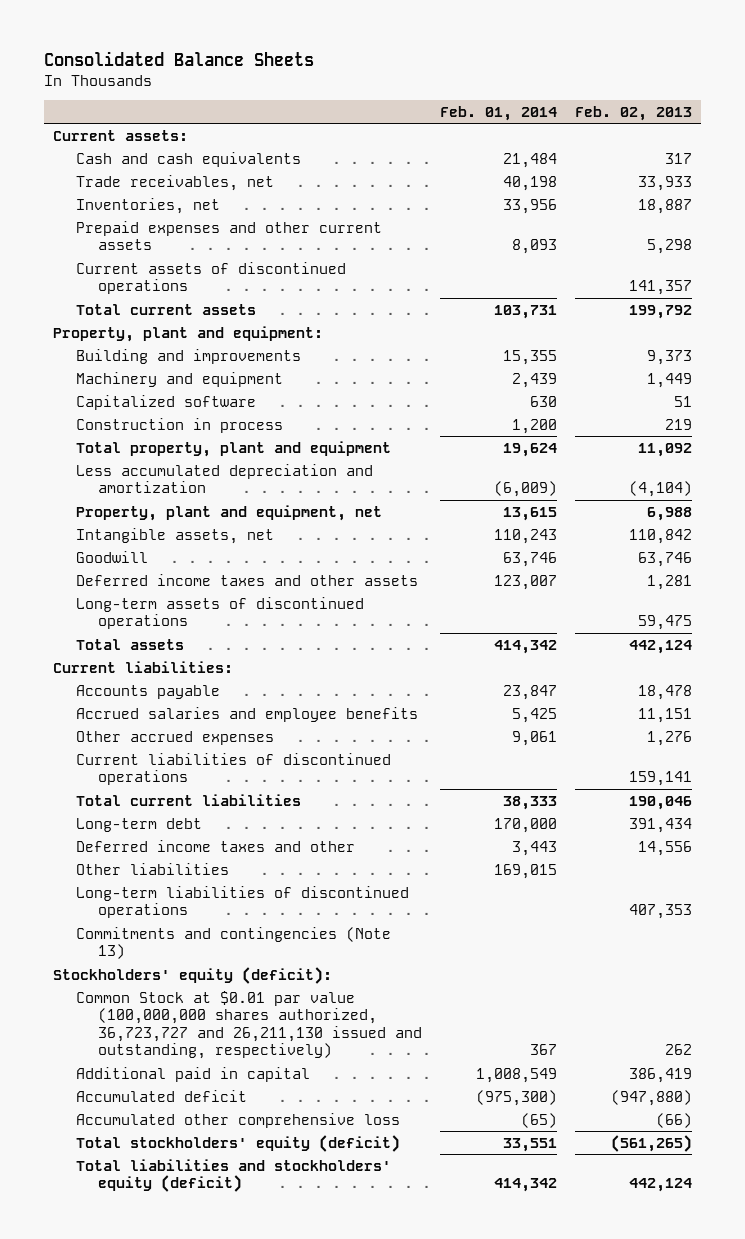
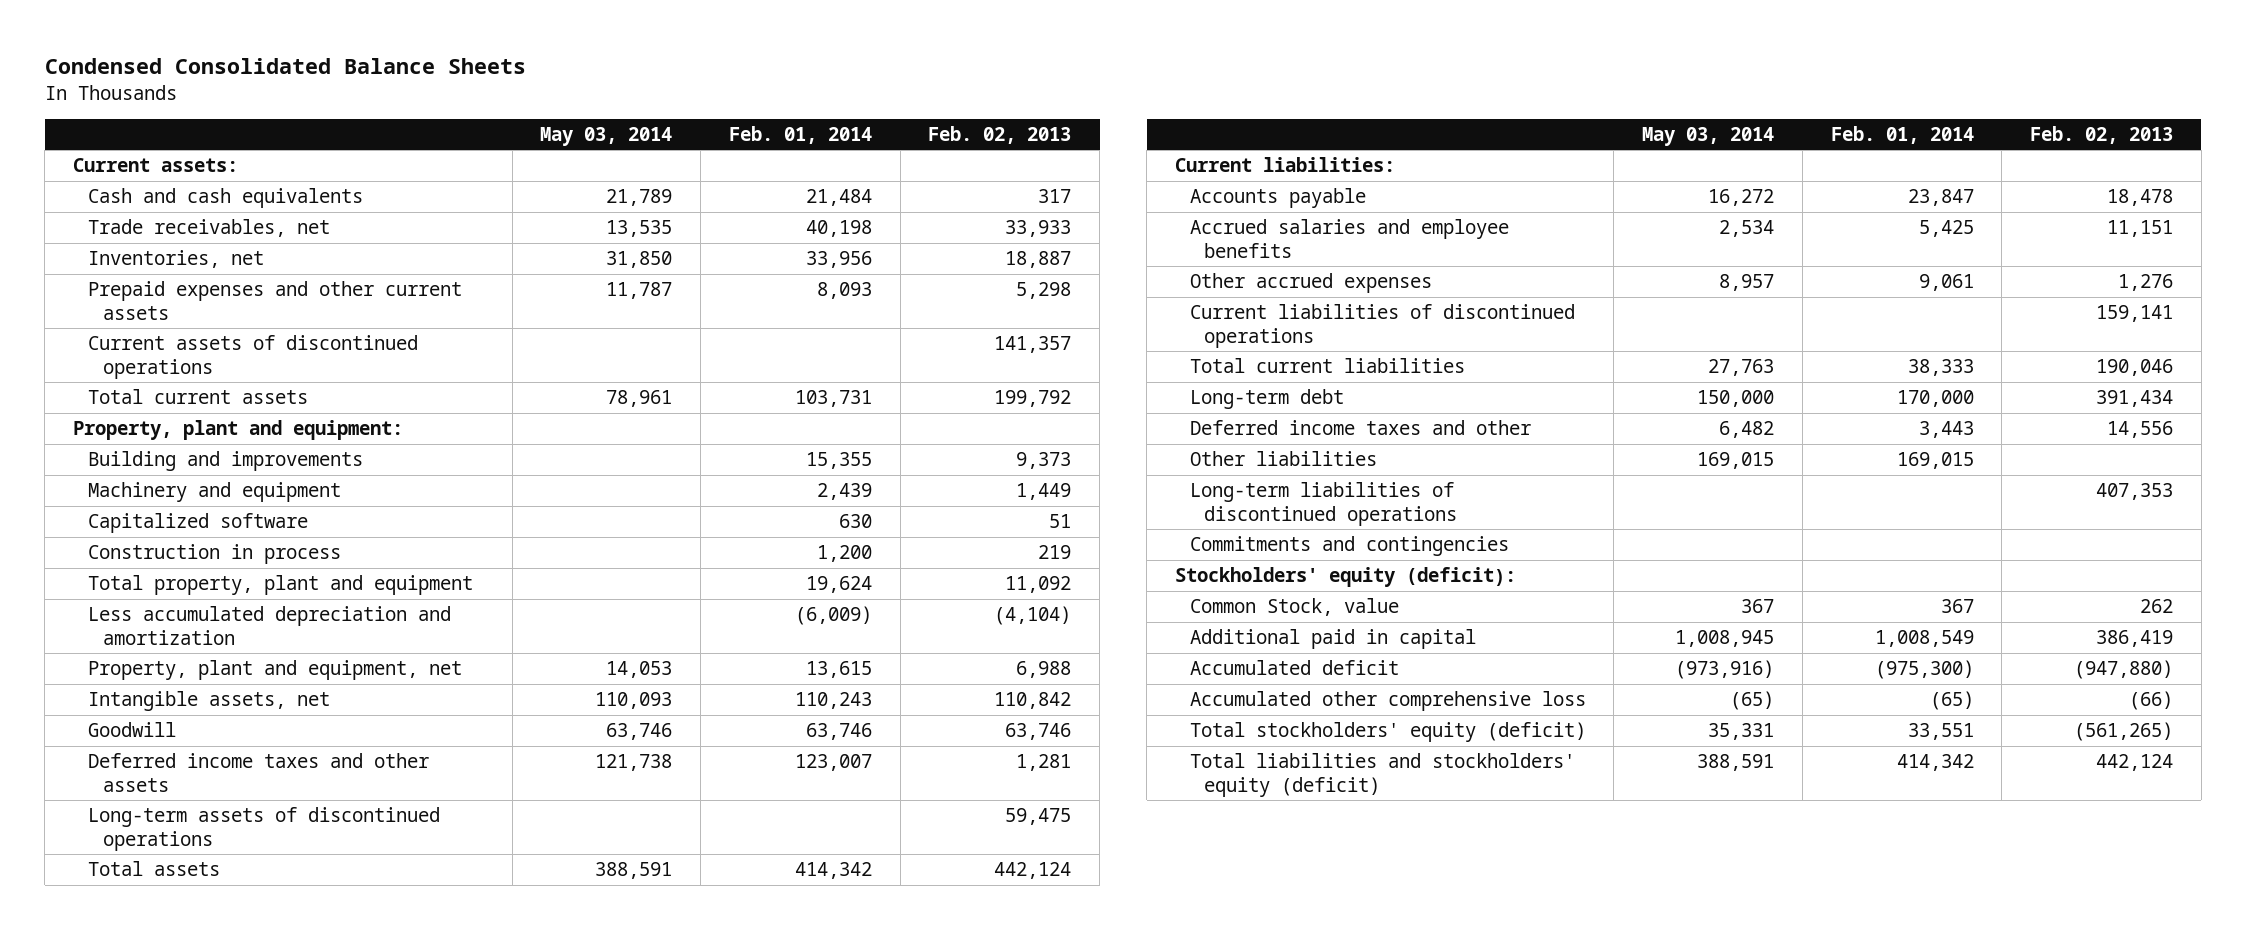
- Consolidated Balance Sheets
+ Condensed Consolidated Balance Sheets
- | Feb. 01, 2014 | Feb. 02, 2013
+ | May 03, 2014 | Feb. 01, 2014 | Feb. 02, 2013
- Commitments and contingencies (Note 13)
+ Commitments and contingencies
- Common Stock at $0.01 par value (100,000,000 shares authorized, 36,723,727 and 26,211,130 issued and outstanding, respectively) | 367 | 262
+ Common Stock, value | 367 | 367 | 262

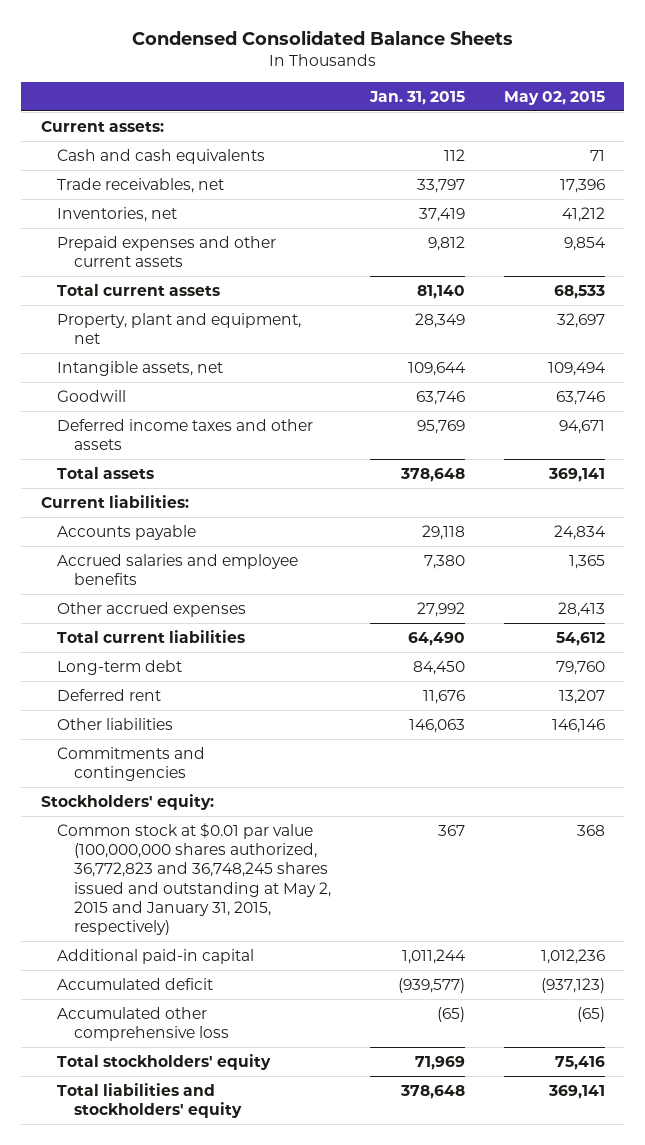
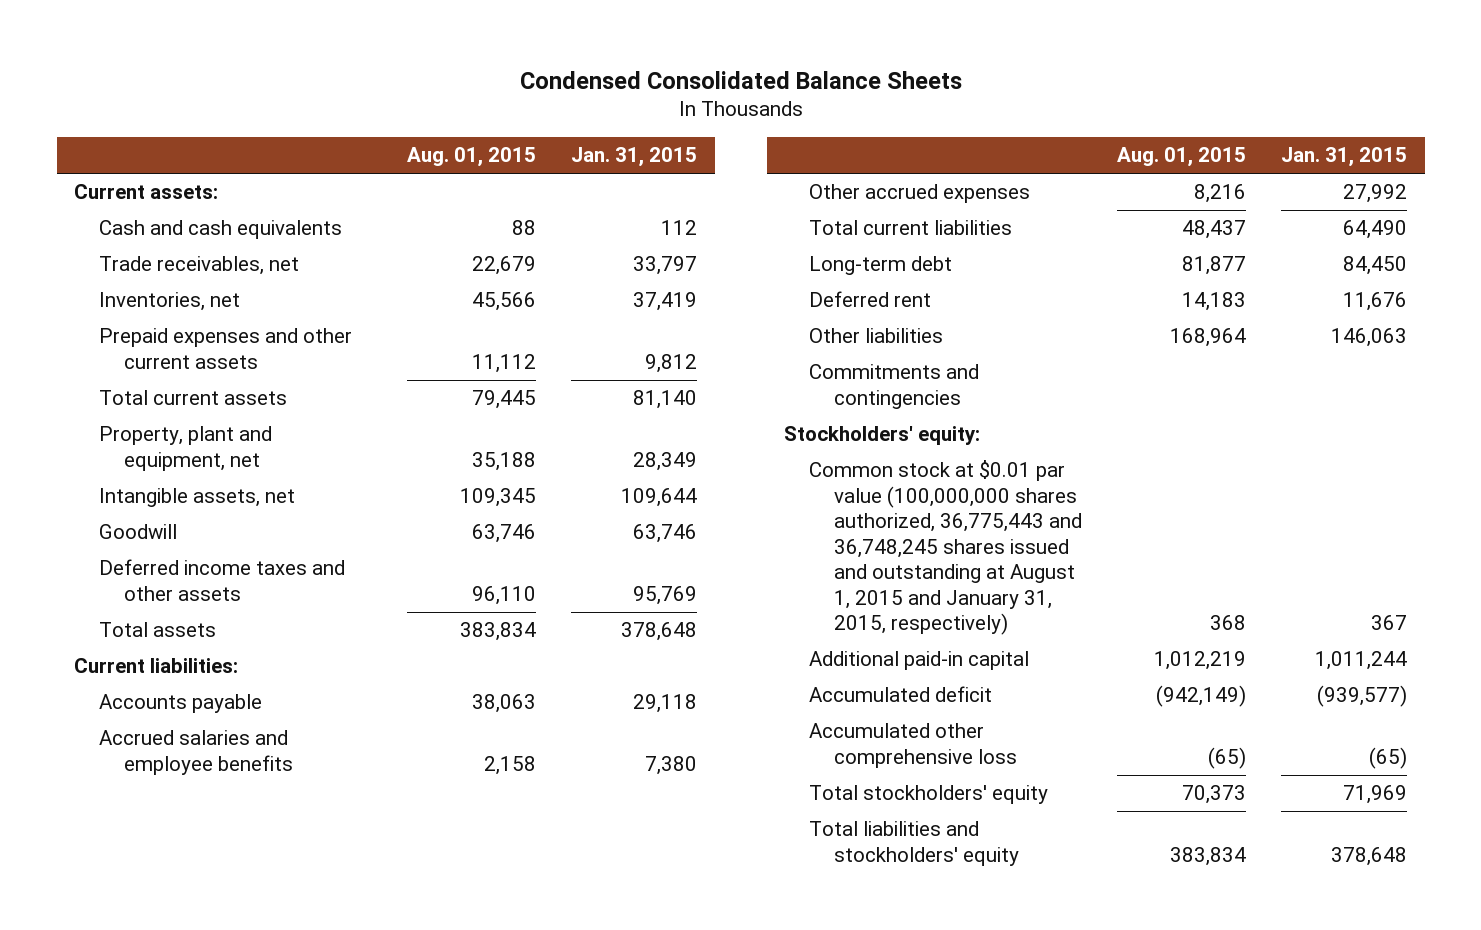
- | Jan. 31, 2015 | May 02, 2015
+ | Aug. 01, 2015 | Jan. 31, 2015
- Common stock at $0.01 par value (100,000,000 shares authorized, 36,772,823 and 36,748,245 shares issued and outstanding at May 2, 2015 and January 31, 2015, respectively) | 367 | 368
+ Common stock at $0.01 par value (100,000,000 shares authorized, 36,775,443 and 36,748,245 shares issued and outstanding at August 1, 2015 and January 31, 2015, respectively) | 368 | 367

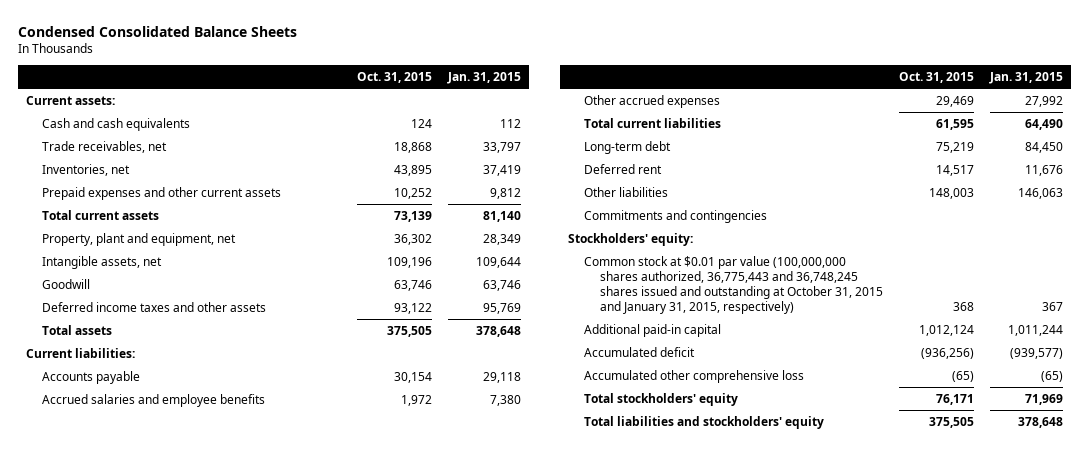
- | Aug. 01, 2015 | Jan. 31, 2015
+ | Oct. 31, 2015 | Jan. 31, 2015
- Common stock at $0.01 par value (100,000,000 shares authorized, 36,775,443 and 36,748,245 shares issued and outstanding at August 1, 2015 and January 31, 2015, respectively) | 368 | 367
+ Common stock at $0.01 par value (100,000,000 shares authorized, 36,775,443 and 36,748,245 shares issued and outstanding at October 31, 2015 and January 31, 2015, respectively) | 368 | 367

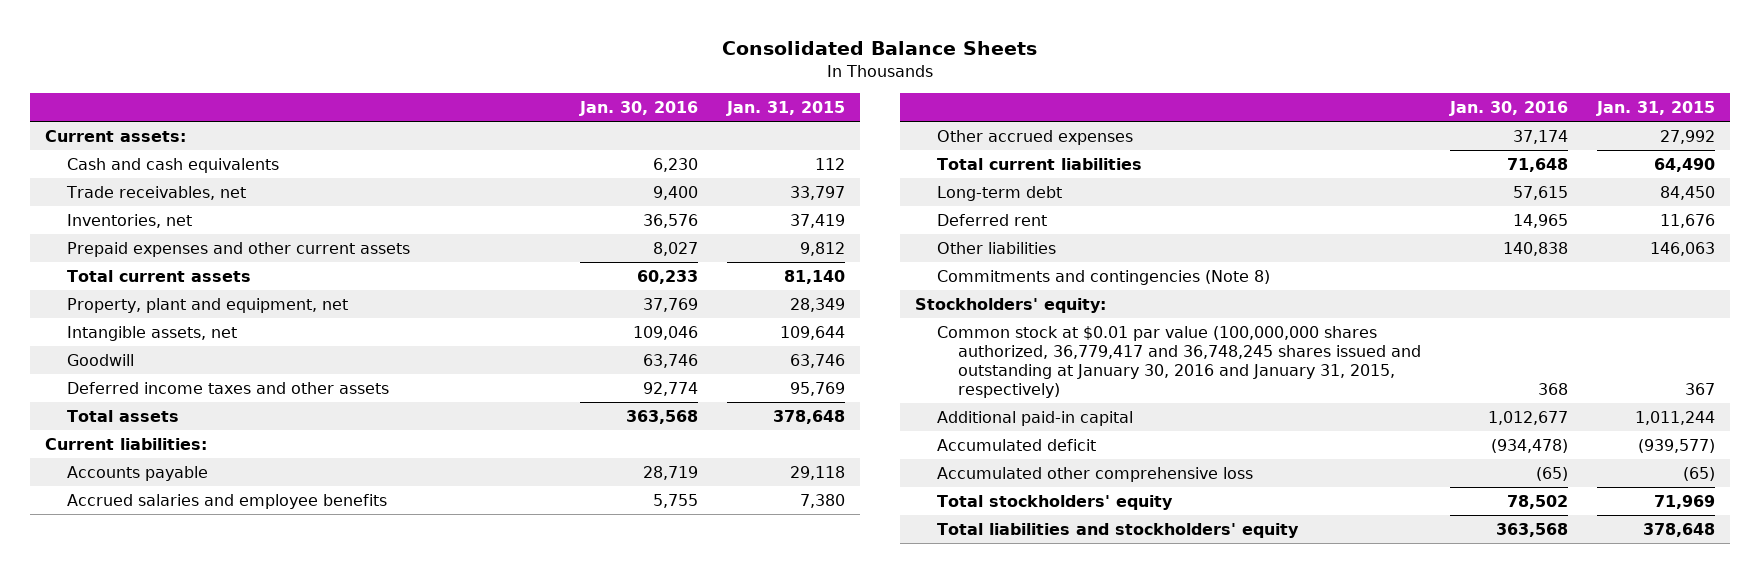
- Condensed Consolidated Balance Sheets
+ Consolidated Balance Sheets
- | Oct. 31, 2015 | Jan. 31, 2015
+ | Jan. 30, 2016 | Jan. 31, 2015
- Commitments and contingencies
+ Commitments and contingencies (Note 8)
- Common stock at $0.01 par value (100,000,000 shares authorized, 36,775,443 and 36,748,245 shares issued and outstanding at October 31, 2015 and January 31, 2015, respectively) | 368 | 367
+ Common stock at $0.01 par value (100,000,000 shares authorized, 36,779,417 and 36,748,245 shares issued and outstanding at January 30, 2016 and January 31, 2015, respectively) | 368 | 367

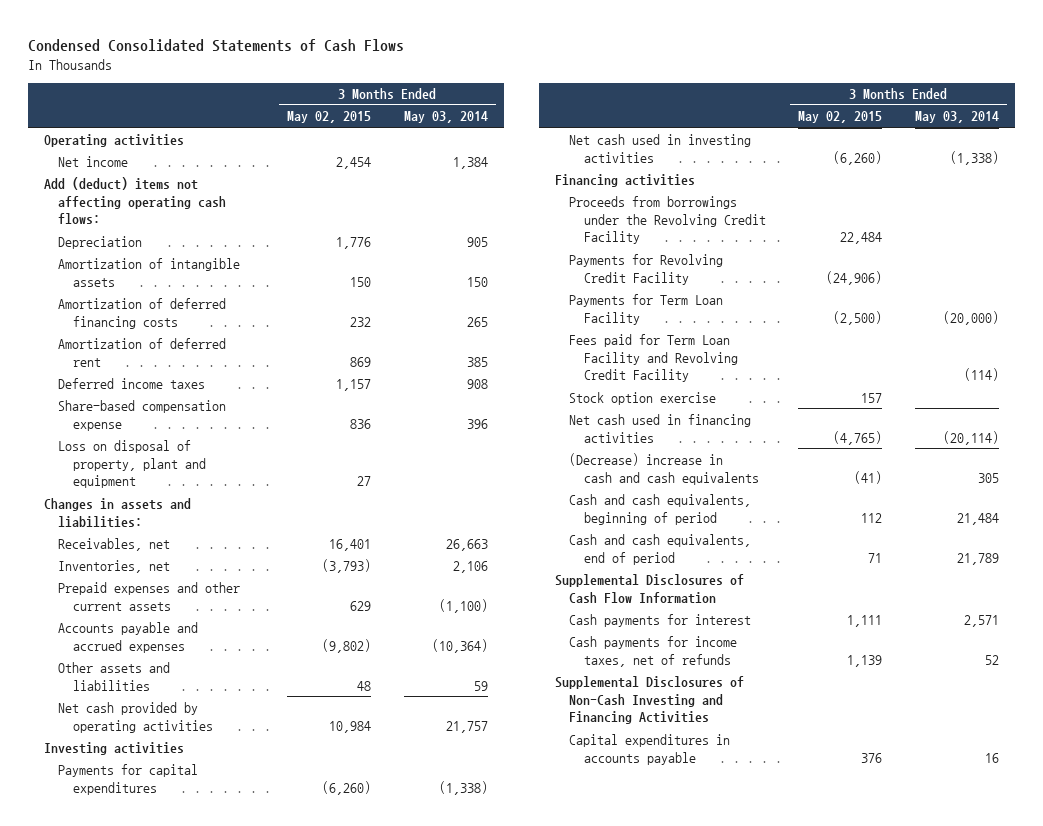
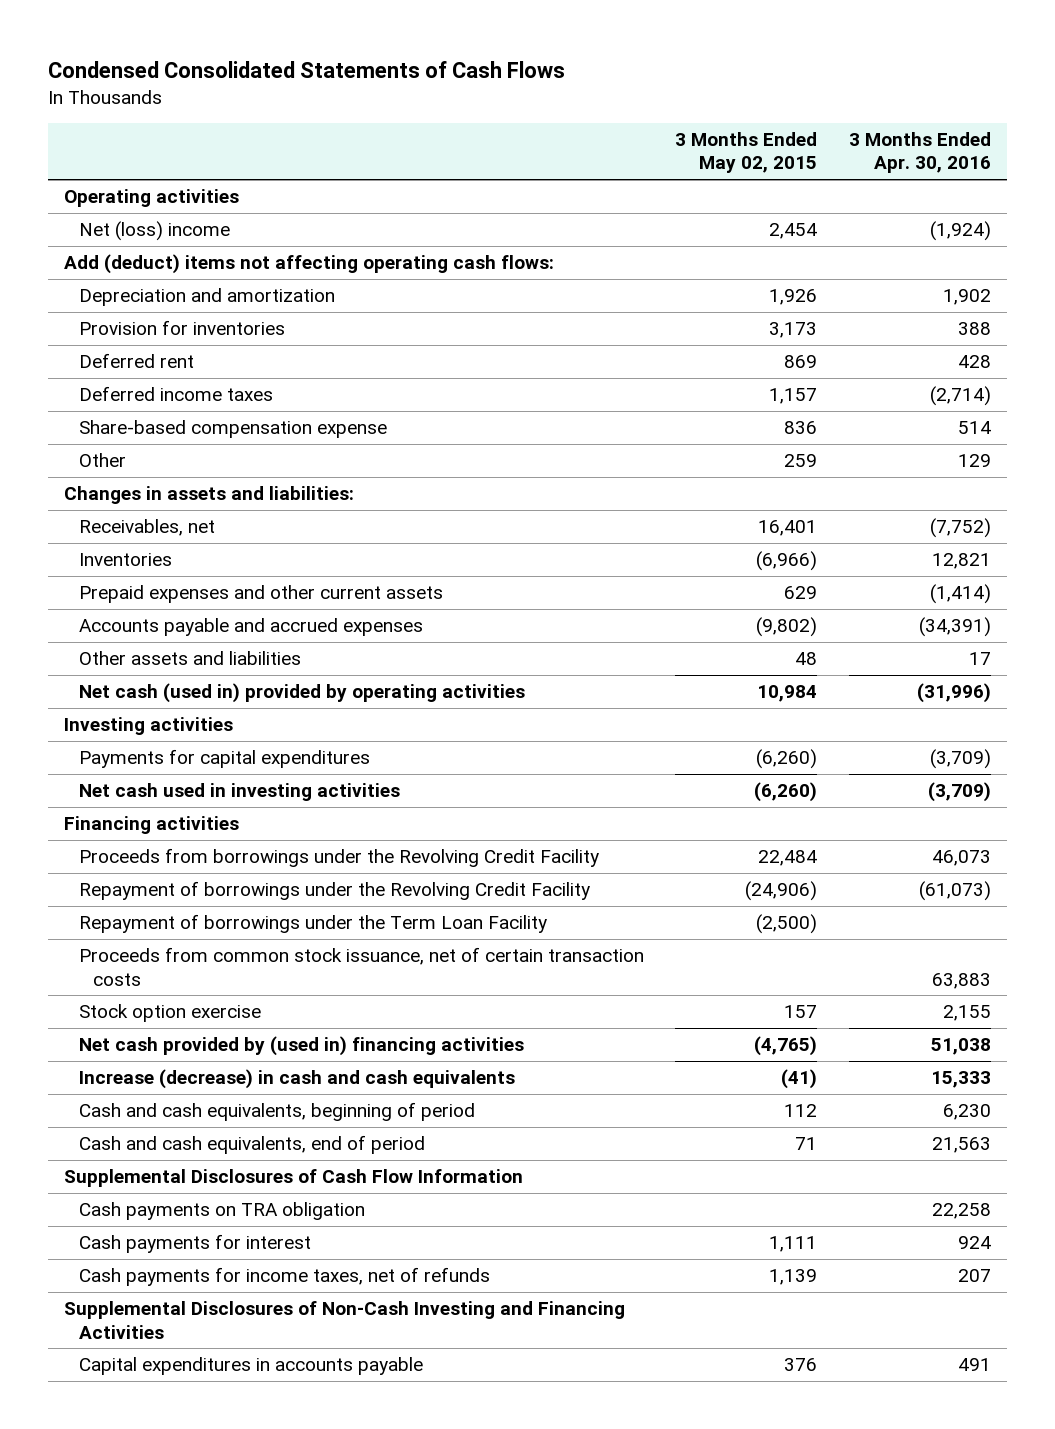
- | 3 Months Ended May 02, 2015 | 3 Months Ended May 03, 2014
+ | 3 Months Ended May 02, 2015 | 3 Months Ended Apr. 30, 2016
- Net income | 2,454 | 1,384
+ Net (loss) income | 2,454 | (1,924)
- Depreciation | 1,776 | 905
- Amortization of intangible assets | 150 | 150
- Amortization of deferred financing costs | 232 | 265
- Amortization of deferred rent | 869 | 385
+ Depreciation and amortization | 1,926 | 1,902
+ Provision for inventories | 3,173 | 388
+ Deferred rent | 869 | 428
- Loss on disposal of property, plant and equipment | 27 |
+ Other | 259 | 129
- Inventories, net | (3,793) | 2,106
+ Inventories | (6,966) | 12,821
- Net cash provided by operating activities | 10,984 | 21,757
+ Net cash (used in) provided by operating activities | 10,984 | (31,996)
- Payments for Revolving Credit Facility | (24,906) |
- Payments for Term Loan Facility | (2,500) | (20,000)
- Fees paid for Term Loan Facility and Revolving Credit Facility | | (114)
+ Repayment of borrowings under the Revolving Credit Facility | (24,906) | (61,073)
+ Repayment of borrowings under the Term Loan Facility | (2,500) |
+ Proceeds from common stock issuance, net of certain transaction costs | | 63,883
- Net cash used in financing activities | (4,765) | (20,114)
- (Decrease) increase in cash and cash equivalents | (41) | 305
+ Net cash provided by (used in) financing activities | (4,765) | 51,038
+ Increase (decrease) in cash and cash equivalents | (41) | 15,333
+ Cash payments on TRA obligation | | 22,258

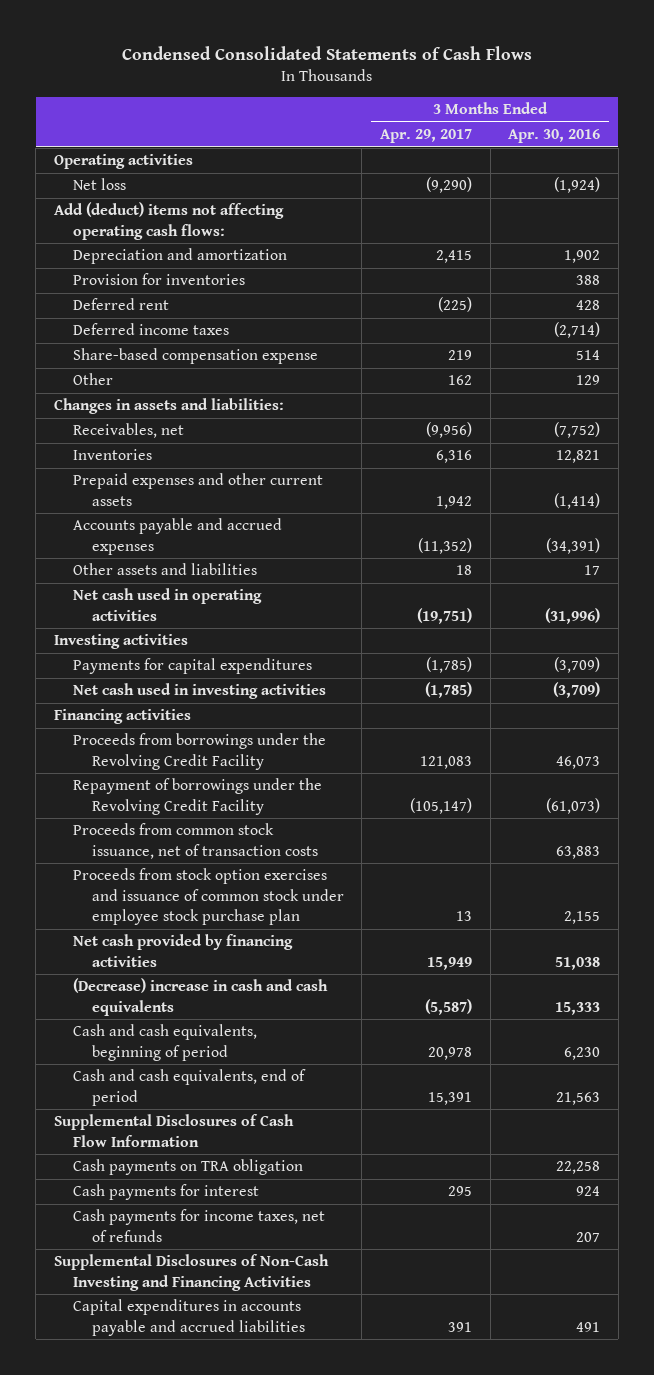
- | 3 Months Ended May 02, 2015 | 3 Months Ended Apr. 30, 2016
+ | 3 Months Ended Apr. 29, 2017 | 3 Months Ended Apr. 30, 2016
- Net (loss) income | 2,454 | (1,924)
+ Net loss | (9,290) | (1,924)
- Net cash (used in) provided by operating activities | 10,984 | (31,996)
+ Net cash used in operating activities | (19,751) | (31,996)
- Repayment of borrowings under the Term Loan Facility | (2,500) |
- Proceeds from common stock issuance, net of certain transaction costs | | 63,883
- Stock option exercise | 157 | 2,155
- Net cash provided by (used in) financing activities | (4,765) | 51,038
- Increase (decrease) in cash and cash equivalents | (41) | 15,333
+ Proceeds from common stock issuance, net of transaction costs | | 63,883
+ Proceeds from stock option exercises and issuance of common stock under employee stock purchase plan | 13 | 2,155
+ Net cash provided by financing activities | 15,949 | 51,038
+ (Decrease) increase in cash and cash equivalents | (5,587) | 15,333
- Capital expenditures in accounts payable | 376 | 491
+ Capital expenditures in accounts payable and accrued liabilities | 391 | 491

